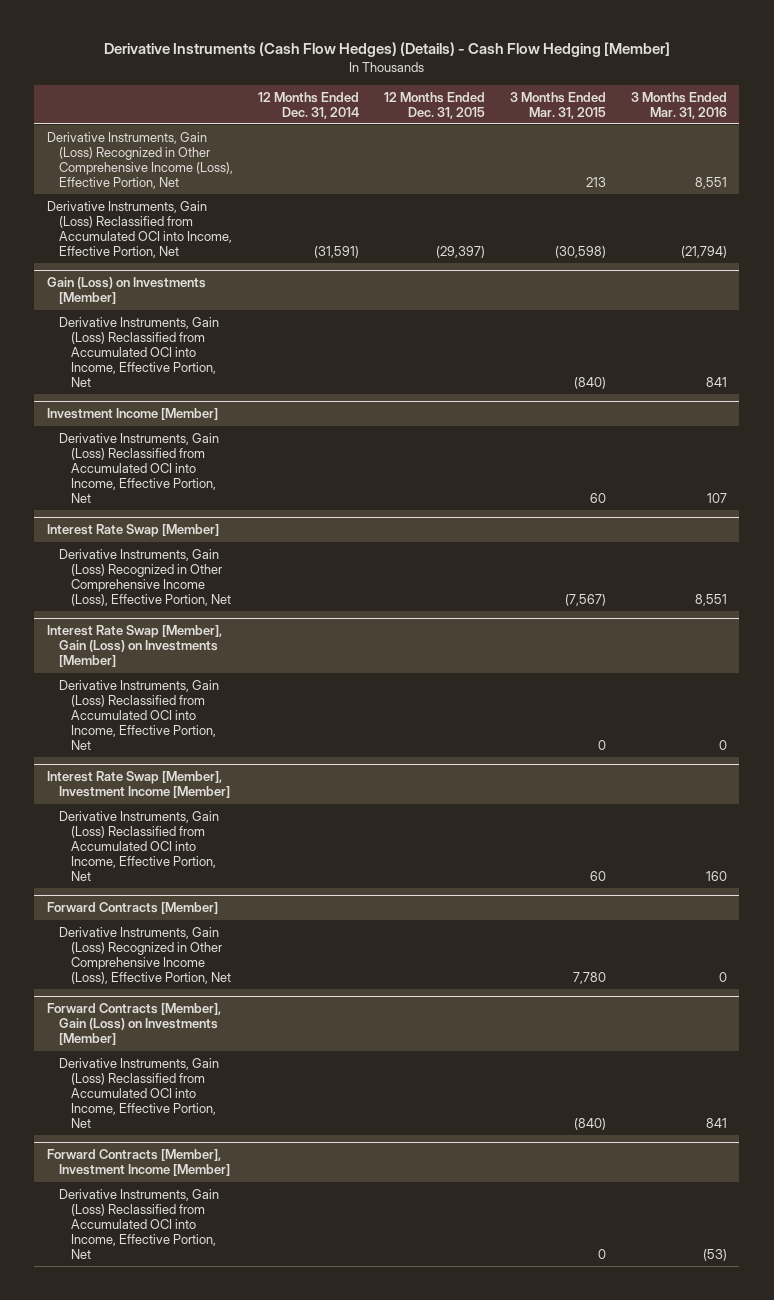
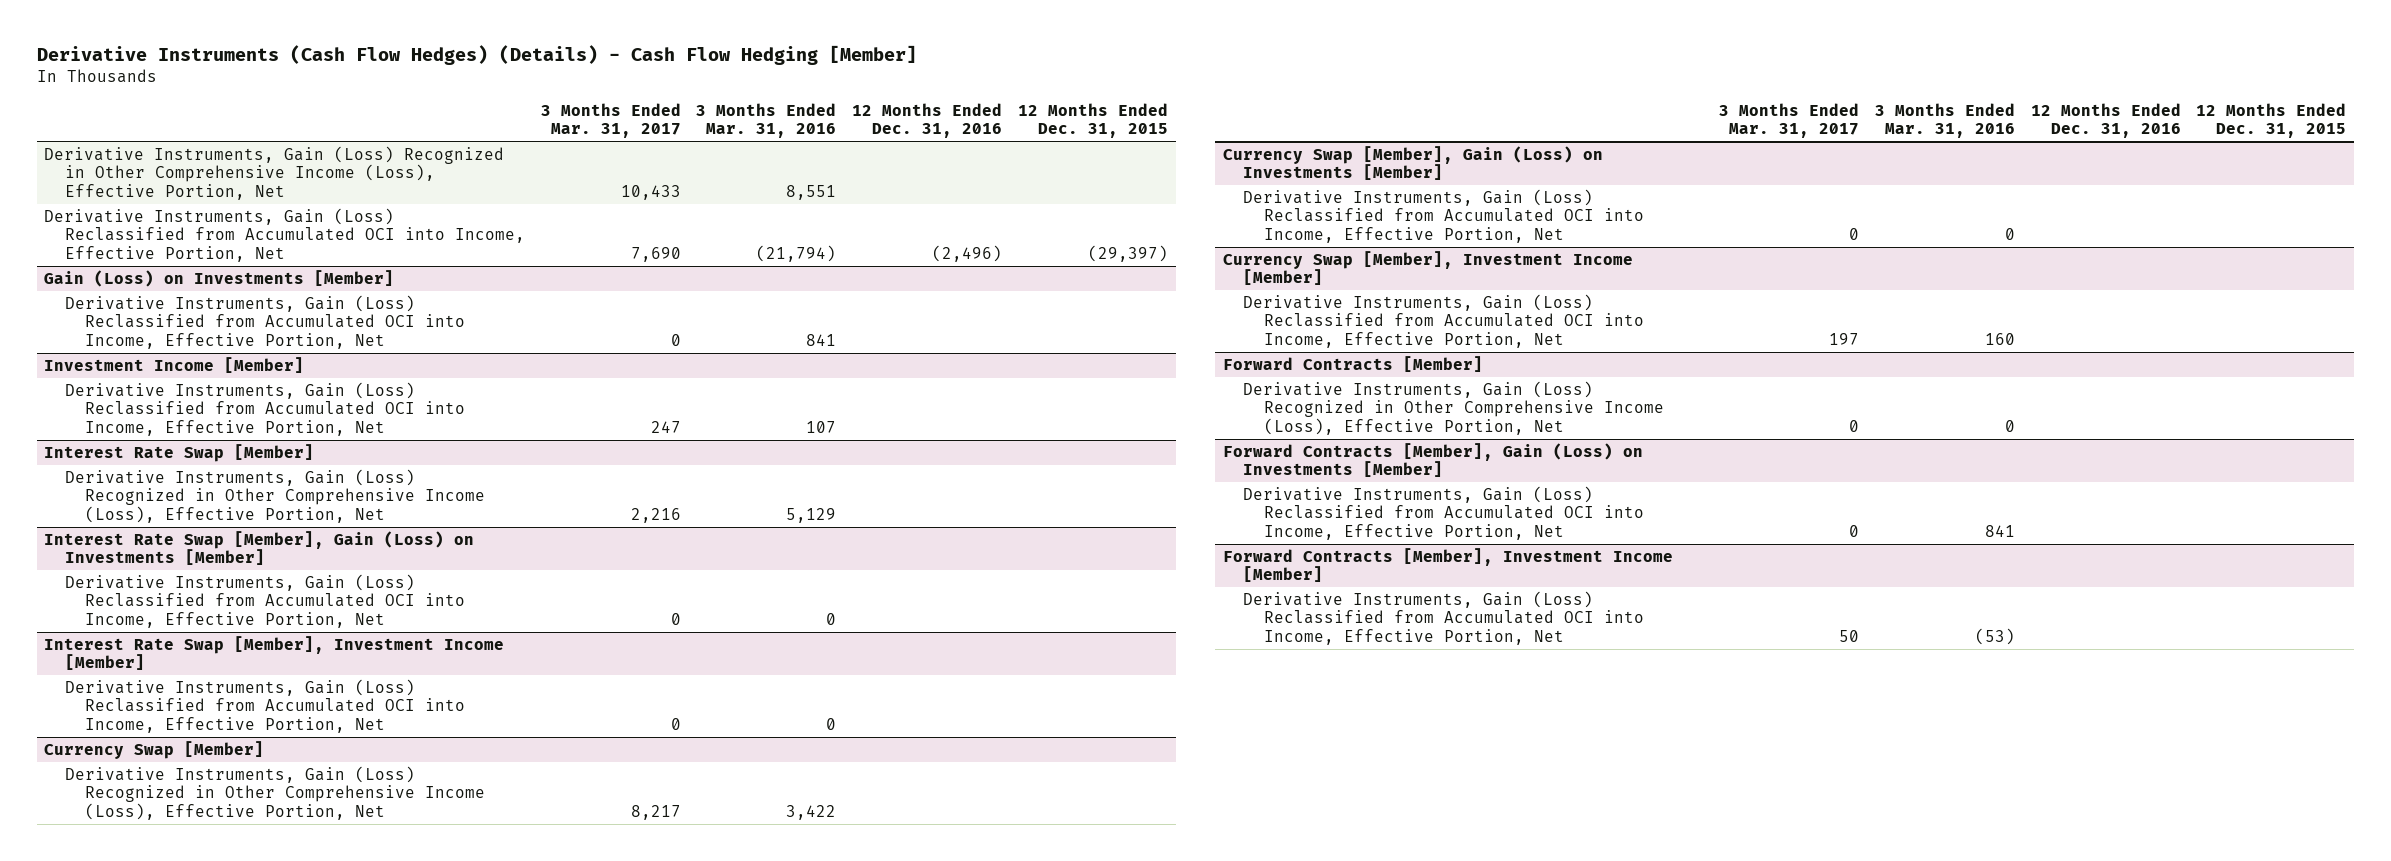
- | 12 Months Ended Dec. 31, 2014 | 12 Months Ended Dec. 31, 2015 | 3 Months Ended Mar. 31, 2015 | 3 Months Ended Mar. 31, 2016
+ | 3 Months Ended Mar. 31, 2017 | 3 Months Ended Mar. 31, 2016 | 12 Months Ended Dec. 31, 2016 | 12 Months Ended Dec. 31, 2015
@ Interest Rate Swap [Member]
- Derivative Instruments, Gain (Loss) Recognized in Other Comprehensive Income (Loss), Effective Portion, Net | | | (7,567) | 8,551
+ Derivative Instruments, Gain (Loss) Recognized in Other Comprehensive Income (Loss), Effective Portion, Net | 2,216 | 5,129 | |
@ Interest Rate Swap [Member], Investment Income [Member]
+ Derivative Instruments, Gain (Loss) Reclassified from Accumulated OCI into Income, Effective Portion, Net | 0 | 0 | |
+ Currency Swap [Member]
+ Derivative Instruments, Gain (Loss) Recognized in Other Comprehensive Income (Loss), Effective Portion, Net | 8,217 | 3,422 | |
+ Currency Swap [Member], Gain (Loss) on Investments [Member]
+ Derivative Instruments, Gain (Loss) Reclassified from Accumulated OCI into Income, Effective Portion, Net | 0 | 0 | |
+ Currency Swap [Member], Investment Income [Member]

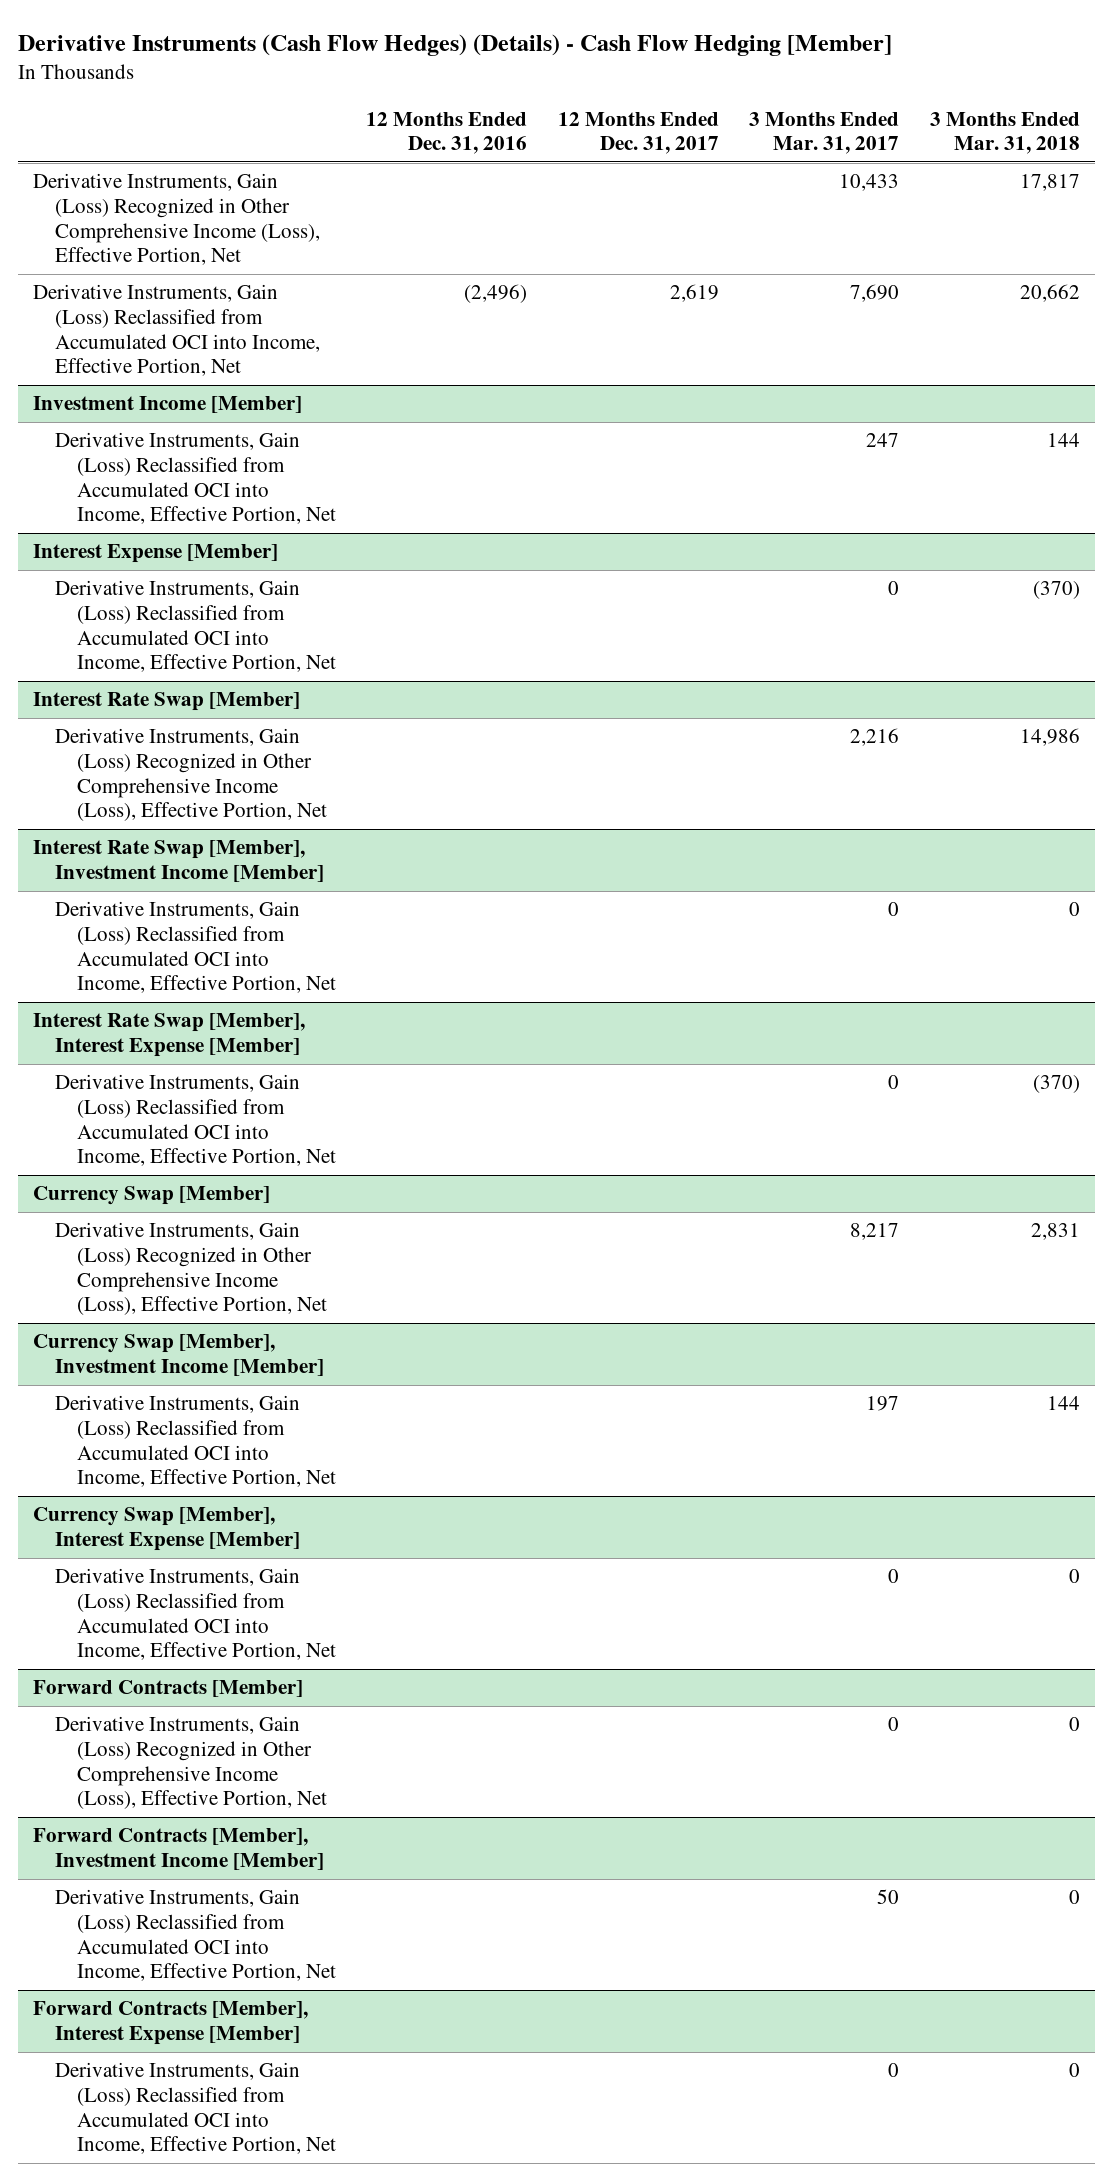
- | 3 Months Ended Mar. 31, 2017 | 3 Months Ended Mar. 31, 2016 | 12 Months Ended Dec. 31, 2016 | 12 Months Ended Dec. 31, 2015
+ | 12 Months Ended Dec. 31, 2016 | 12 Months Ended Dec. 31, 2017 | 3 Months Ended Mar. 31, 2017 | 3 Months Ended Mar. 31, 2018
- Gain (Loss) on Investments [Member]
- Derivative Instruments, Gain (Loss) Reclassified from Accumulated OCI into Income, Effective Portion, Net | 0 | 841 | |
+ Interest Expense [Member]
+ Derivative Instruments, Gain (Loss) Reclassified from Accumulated OCI into Income, Effective Portion, Net | | | 0 | (370)
- Interest Rate Swap [Member], Gain (Loss) on Investments [Member]
- Derivative Instruments, Gain (Loss) Reclassified from Accumulated OCI into Income, Effective Portion, Net | 0 | 0 | |
+ Interest Rate Swap [Member], Interest Expense [Member]
+ Derivative Instruments, Gain (Loss) Reclassified from Accumulated OCI into Income, Effective Portion, Net | | | 0 | (370)
- Currency Swap [Member], Gain (Loss) on Investments [Member]
- Derivative Instruments, Gain (Loss) Reclassified from Accumulated OCI into Income, Effective Portion, Net | 0 | 0 | |
+ Currency Swap [Member], Interest Expense [Member]
+ Derivative Instruments, Gain (Loss) Reclassified from Accumulated OCI into Income, Effective Portion, Net | | | 0 | 0
- Forward Contracts [Member], Gain (Loss) on Investments [Member]
- Derivative Instruments, Gain (Loss) Reclassified from Accumulated OCI into Income, Effective Portion, Net | 0 | 841 | |
+ Forward Contracts [Member], Interest Expense [Member]
+ Derivative Instruments, Gain (Loss) Reclassified from Accumulated OCI into Income, Effective Portion, Net | | | 0 | 0

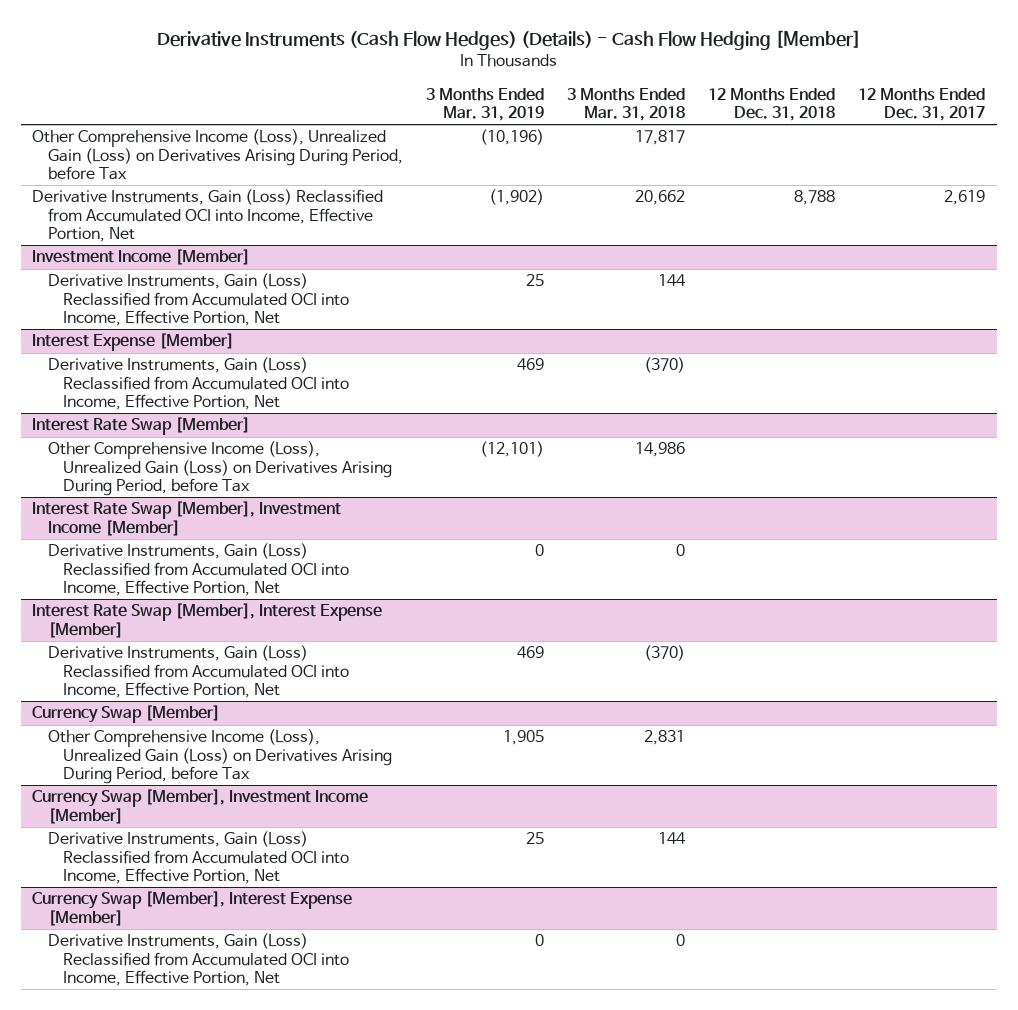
- | 12 Months Ended Dec. 31, 2016 | 12 Months Ended Dec. 31, 2017 | 3 Months Ended Mar. 31, 2017 | 3 Months Ended Mar. 31, 2018
+ | 3 Months Ended Mar. 31, 2019 | 3 Months Ended Mar. 31, 2018 | 12 Months Ended Dec. 31, 2018 | 12 Months Ended Dec. 31, 2017
- Derivative Instruments, Gain (Loss) Recognized in Other Comprehensive Income (Loss), Effective Portion, Net | | | 10,433 | 17,817
+ Other Comprehensive Income (Loss), Unrealized Gain (Loss) on Derivatives Arising During Period, before Tax | (10,196) | 17,817 | |
@ Interest Rate Swap [Member]
- Derivative Instruments, Gain (Loss) Recognized in Other Comprehensive Income (Loss), Effective Portion, Net | | | 2,216 | 14,986
+ Other Comprehensive Income (Loss), Unrealized Gain (Loss) on Derivatives Arising During Period, before Tax | (12,101) | 14,986 | |
@ Currency Swap [Member]
- Derivative Instruments, Gain (Loss) Recognized in Other Comprehensive Income (Loss), Effective Portion, Net | | | 8,217 | 2,831
+ Other Comprehensive Income (Loss), Unrealized Gain (Loss) on Derivatives Arising During Period, before Tax | 1,905 | 2,831 | |
- Forward Contracts [Member]
- Derivative Instruments, Gain (Loss) Recognized in Other Comprehensive Income (Loss), Effective Portion, Net | | | 0 | 0
- Forward Contracts [Member], Investment Income [Member]
- Derivative Instruments, Gain (Loss) Reclassified from Accumulated OCI into Income, Effective Portion, Net | | | 50 | 0
- Forward Contracts [Member], Interest Expense [Member]
- Derivative Instruments, Gain (Loss) Reclassified from Accumulated OCI into Income, Effective Portion, Net | | | 0 | 0

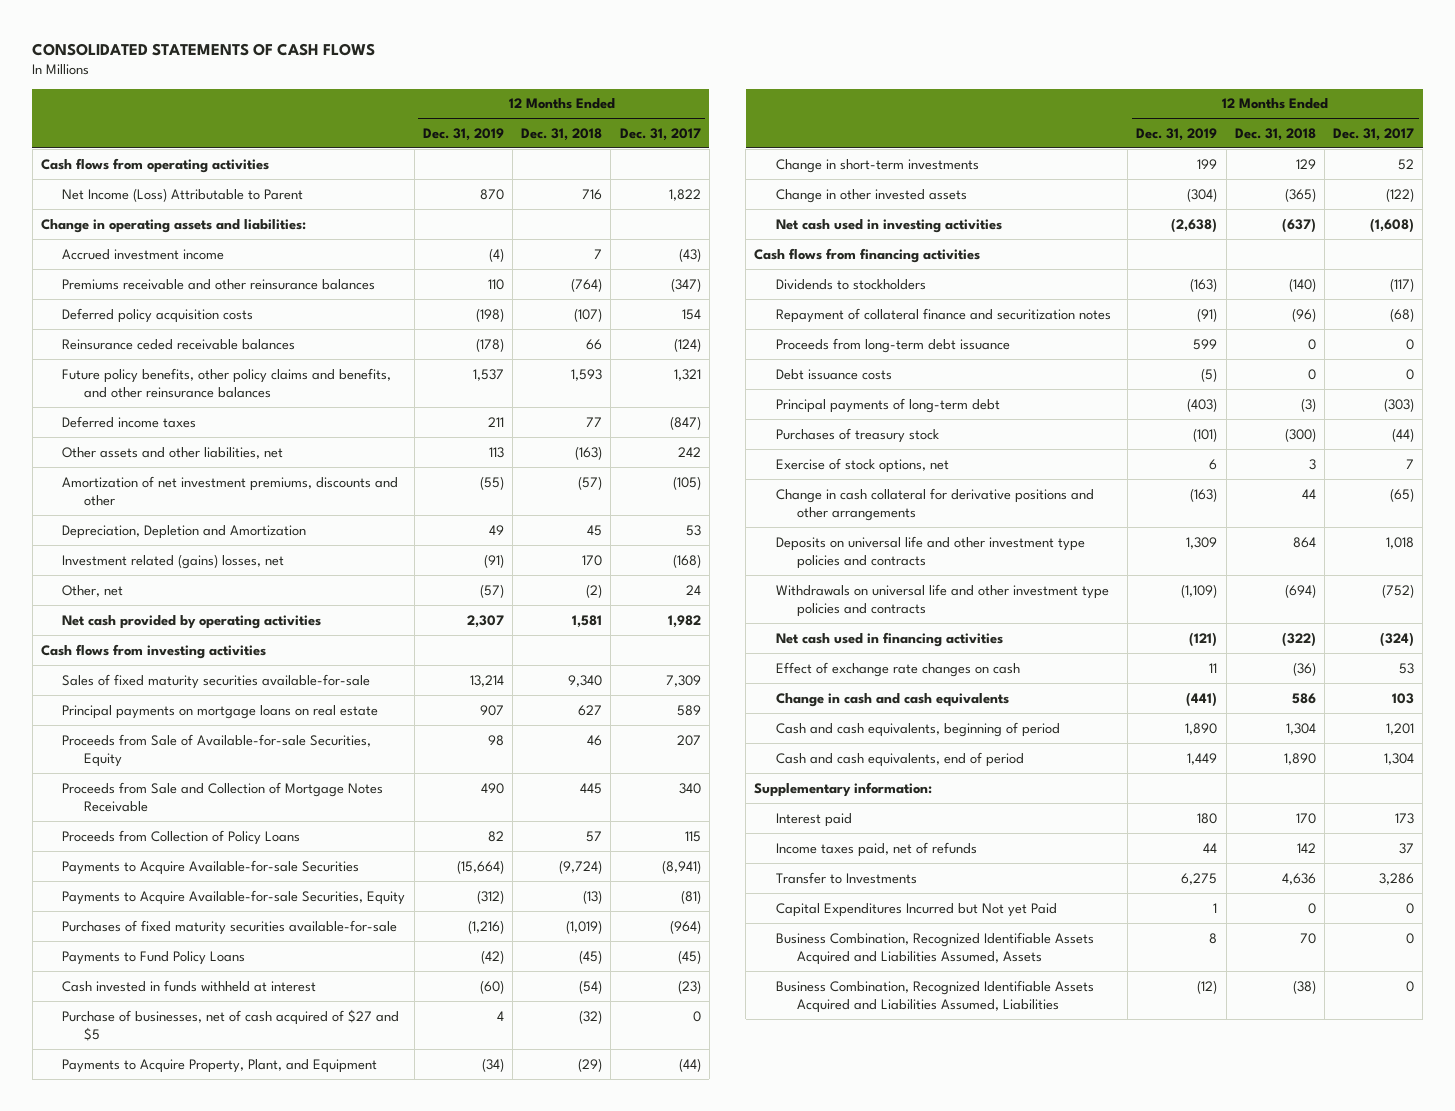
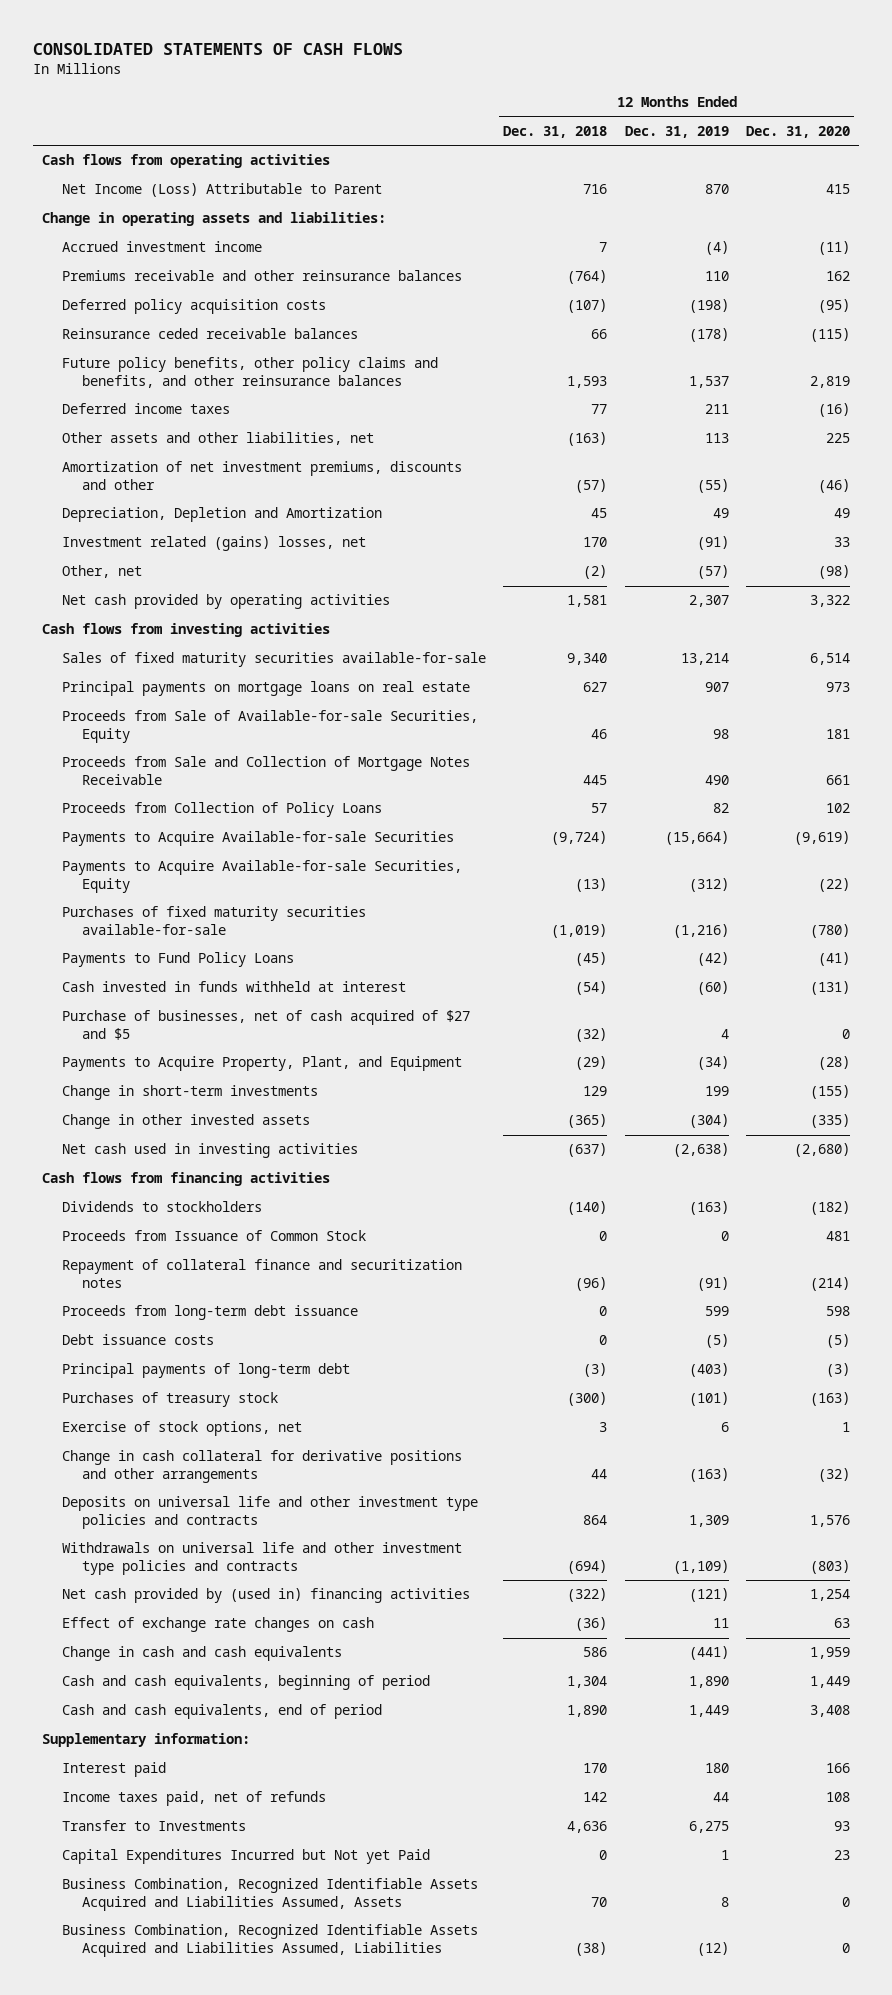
- | 12 Months Ended Dec. 31, 2019 | 12 Months Ended Dec. 31, 2018 | 12 Months Ended Dec. 31, 2017
+ | 12 Months Ended Dec. 31, 2018 | 12 Months Ended Dec. 31, 2019 | 12 Months Ended Dec. 31, 2020
+ Proceeds from Issuance of Common Stock | 0 | 0 | 481
- Net cash used in financing activities | (121) | (322) | (324)
+ Net cash provided by (used in) financing activities | (322) | (121) | 1,254

